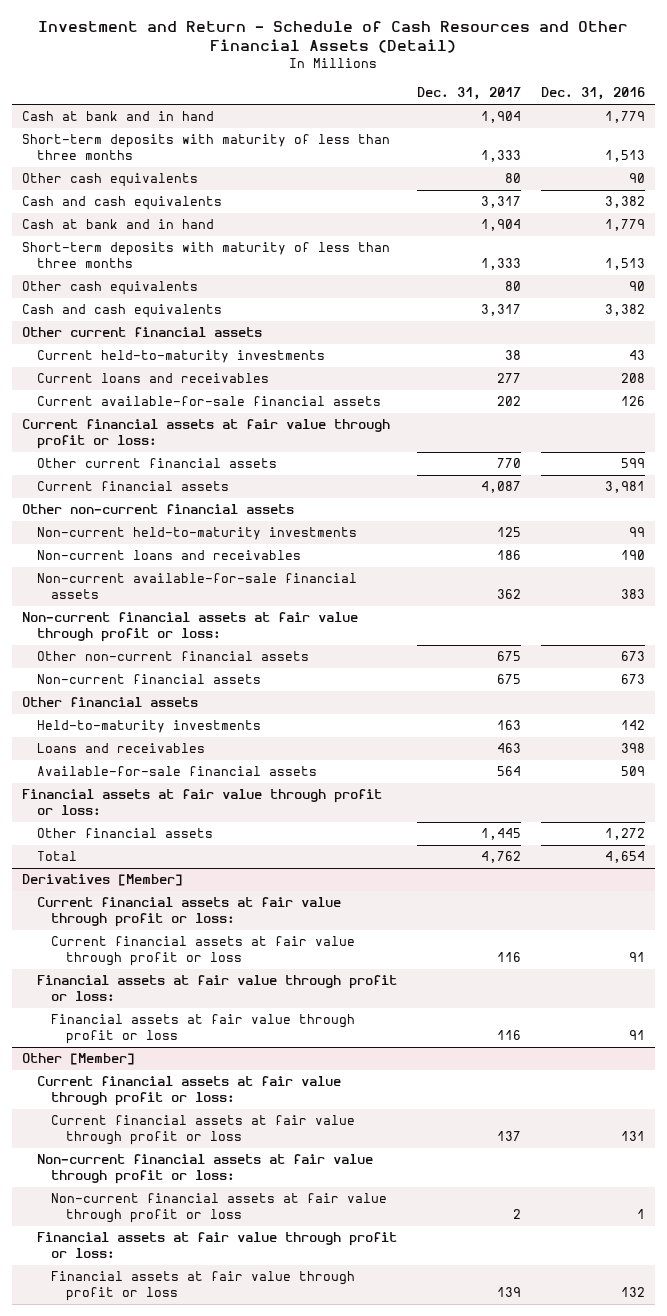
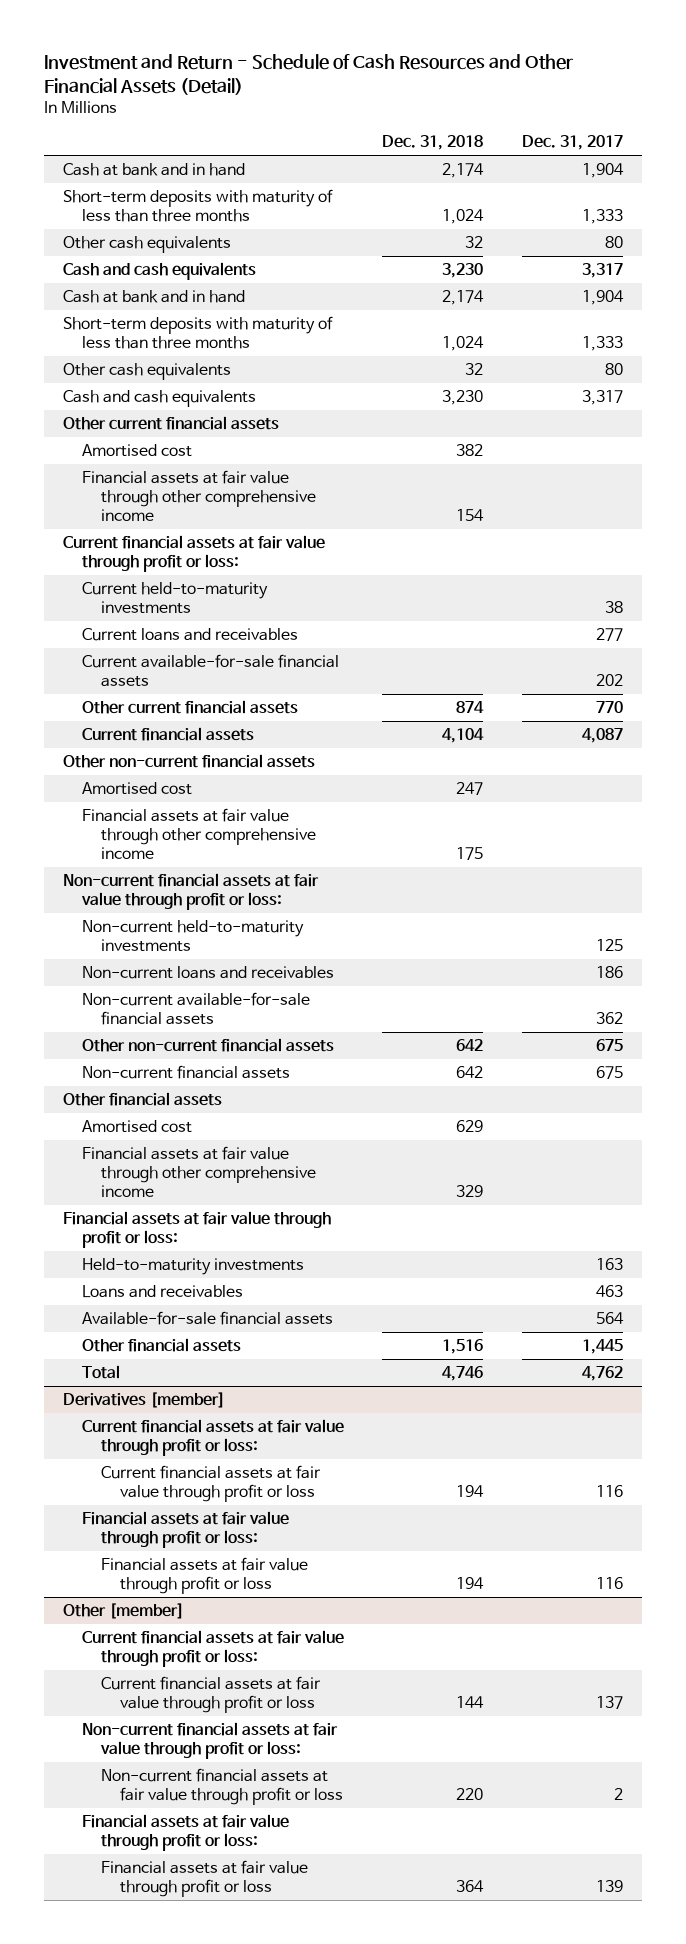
- | Dec. 31, 2017 | Dec. 31, 2016
+ | Dec. 31, 2018 | Dec. 31, 2017
+ Amortised cost | 382 |
+ Financial assets at fair value through other comprehensive income | 154 |
moved up: Current financial assets at fair value through profit or loss:
+ Amortised cost | 247 |
+ Financial assets at fair value through other comprehensive income | 175 |
moved up: Non-current financial assets at fair value through profit or loss:
+ Amortised cost | 629 |
+ Financial assets at fair value through other comprehensive income | 329 |
moved up: Financial assets at fair value through profit or loss:
- Derivatives [Member]
+ Derivatives [member]
- Other [Member]
+ Other [member]

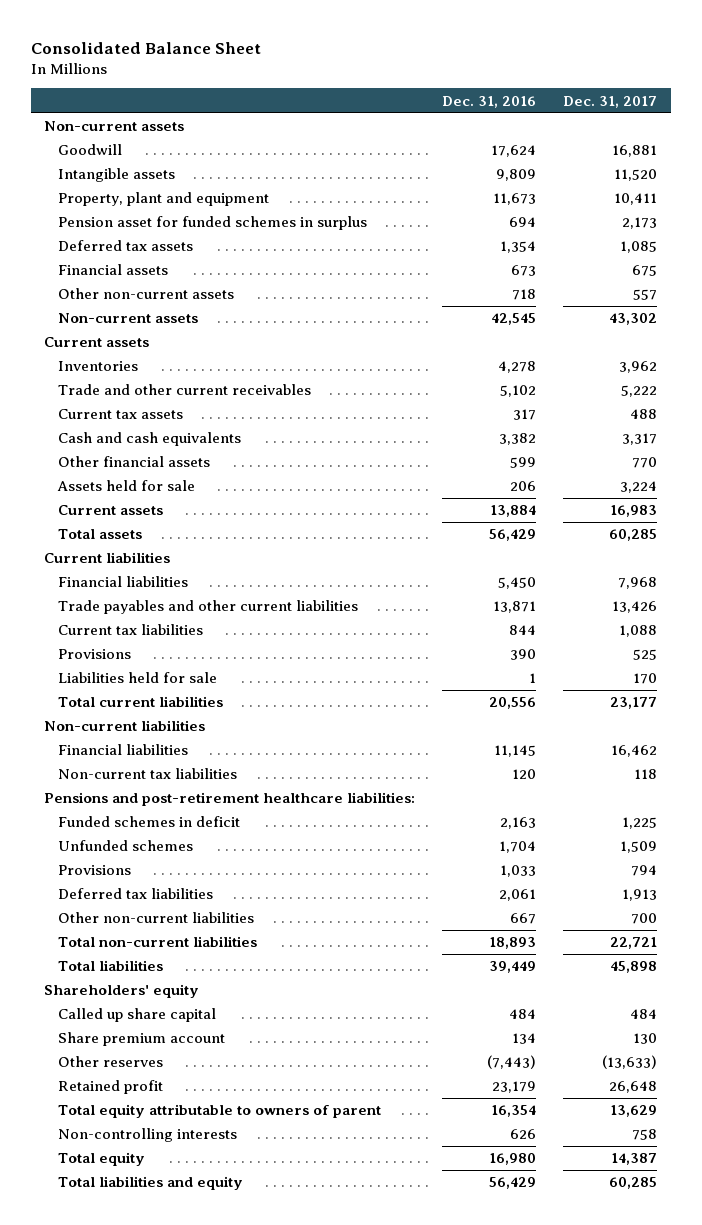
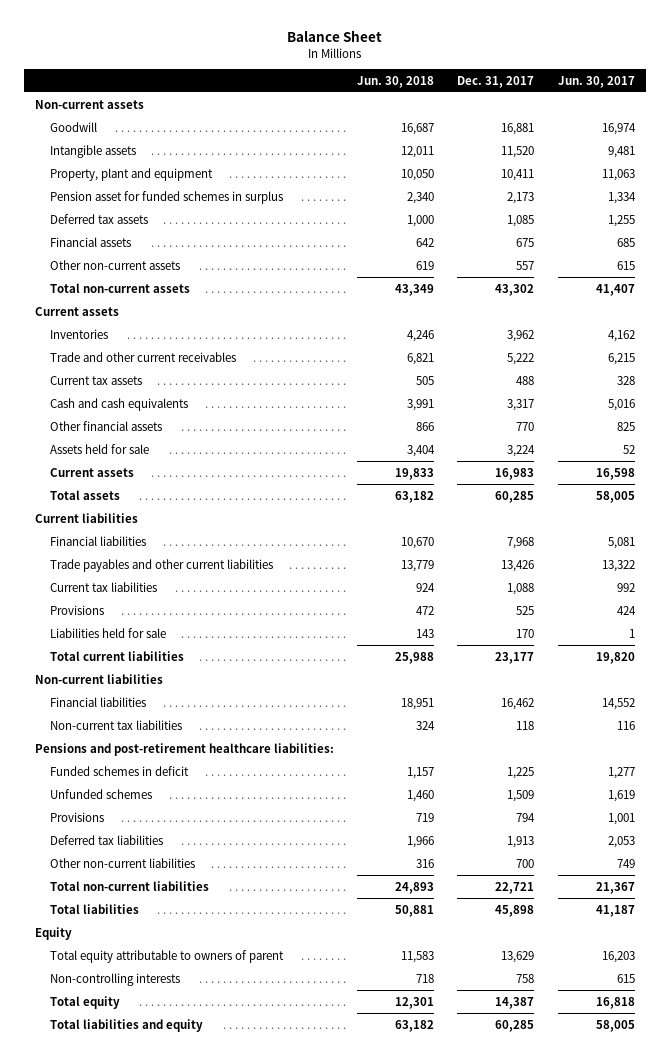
- Consolidated Balance Sheet
+ Balance Sheet
- | Dec. 31, 2016 | Dec. 31, 2017
+ | Jun. 30, 2018 | Dec. 31, 2017 | Jun. 30, 2017
- Non-current assets | 42,545 | 43,302
+ Total non-current assets | 43,349 | 43,302 | 41,407
- Shareholders' equity
- Called up share capital | 484 | 484
- Share premium account | 134 | 130
- Other reserves | (7,443) | (13,633)
- Retained profit | 23,179 | 26,648
+ Equity

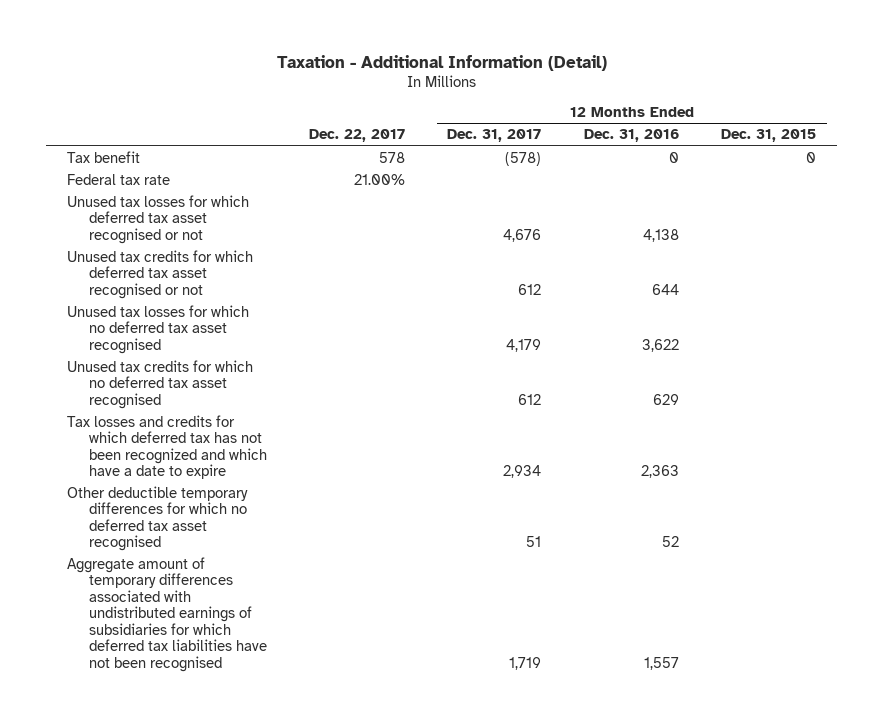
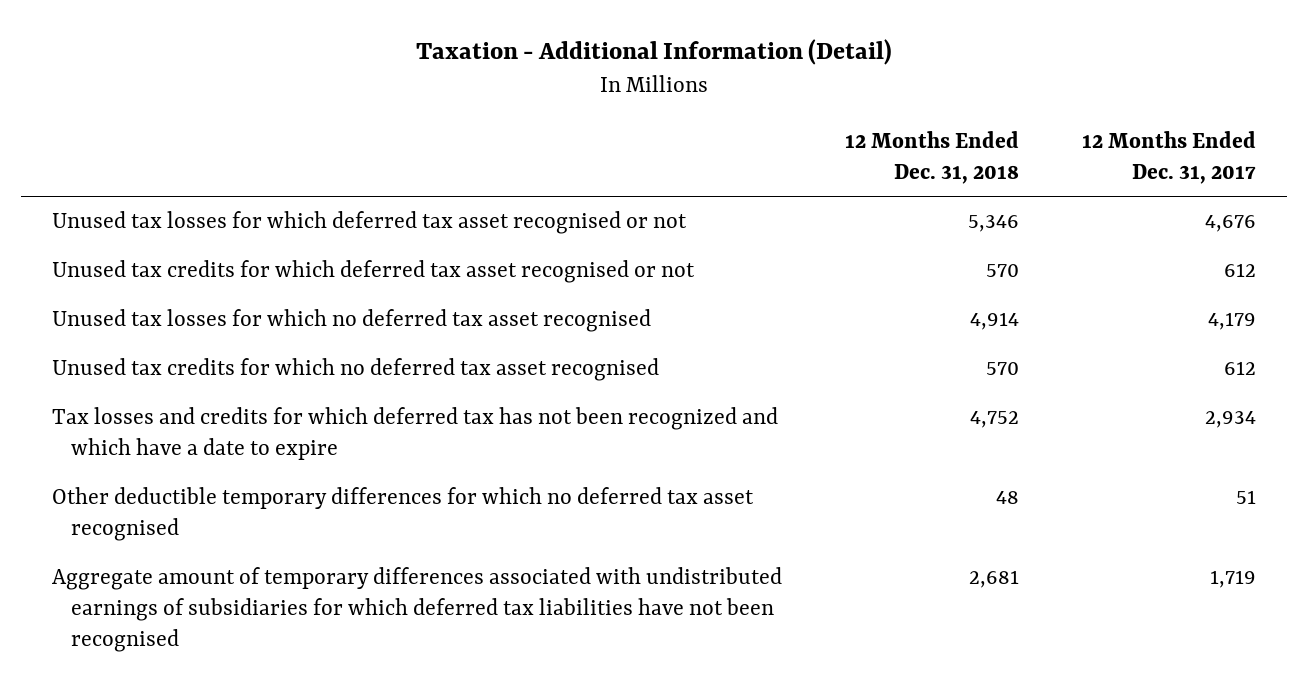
- | Dec. 22, 2017 | 12 Months Ended Dec. 31, 2017 | 12 Months Ended Dec. 31, 2016 | 12 Months Ended Dec. 31, 2015
+ | 12 Months Ended Dec. 31, 2018 | 12 Months Ended Dec. 31, 2017
- Tax benefit | 578 | (578) | 0 | 0
- Federal tax rate | 21.00% | | |

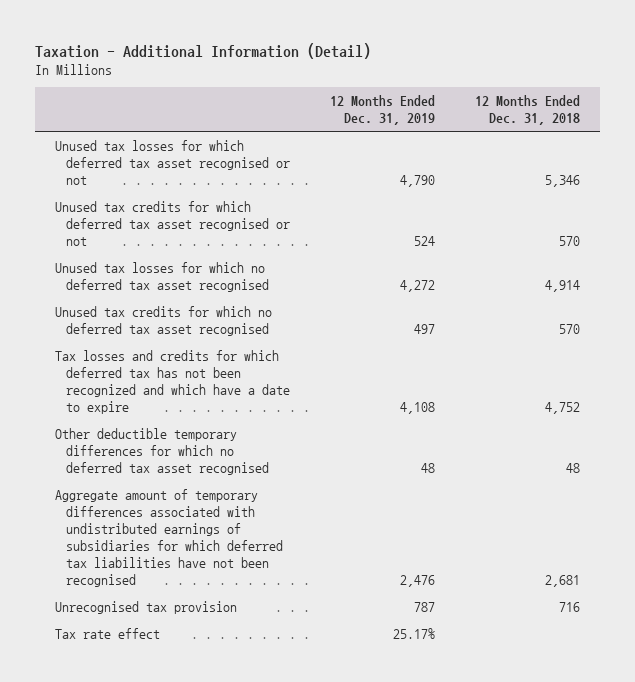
- | 12 Months Ended Dec. 31, 2018 | 12 Months Ended Dec. 31, 2017
+ | 12 Months Ended Dec. 31, 2019 | 12 Months Ended Dec. 31, 2018
+ Unrecognised tax provision | 787 | 716
+ Tax rate effect | 25.17% |

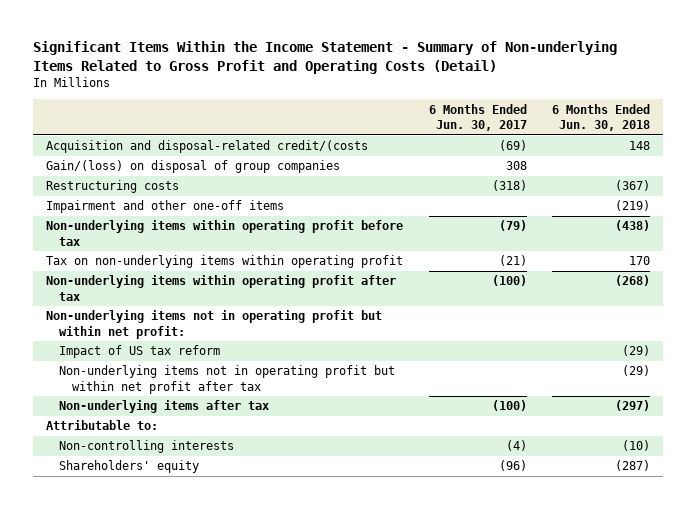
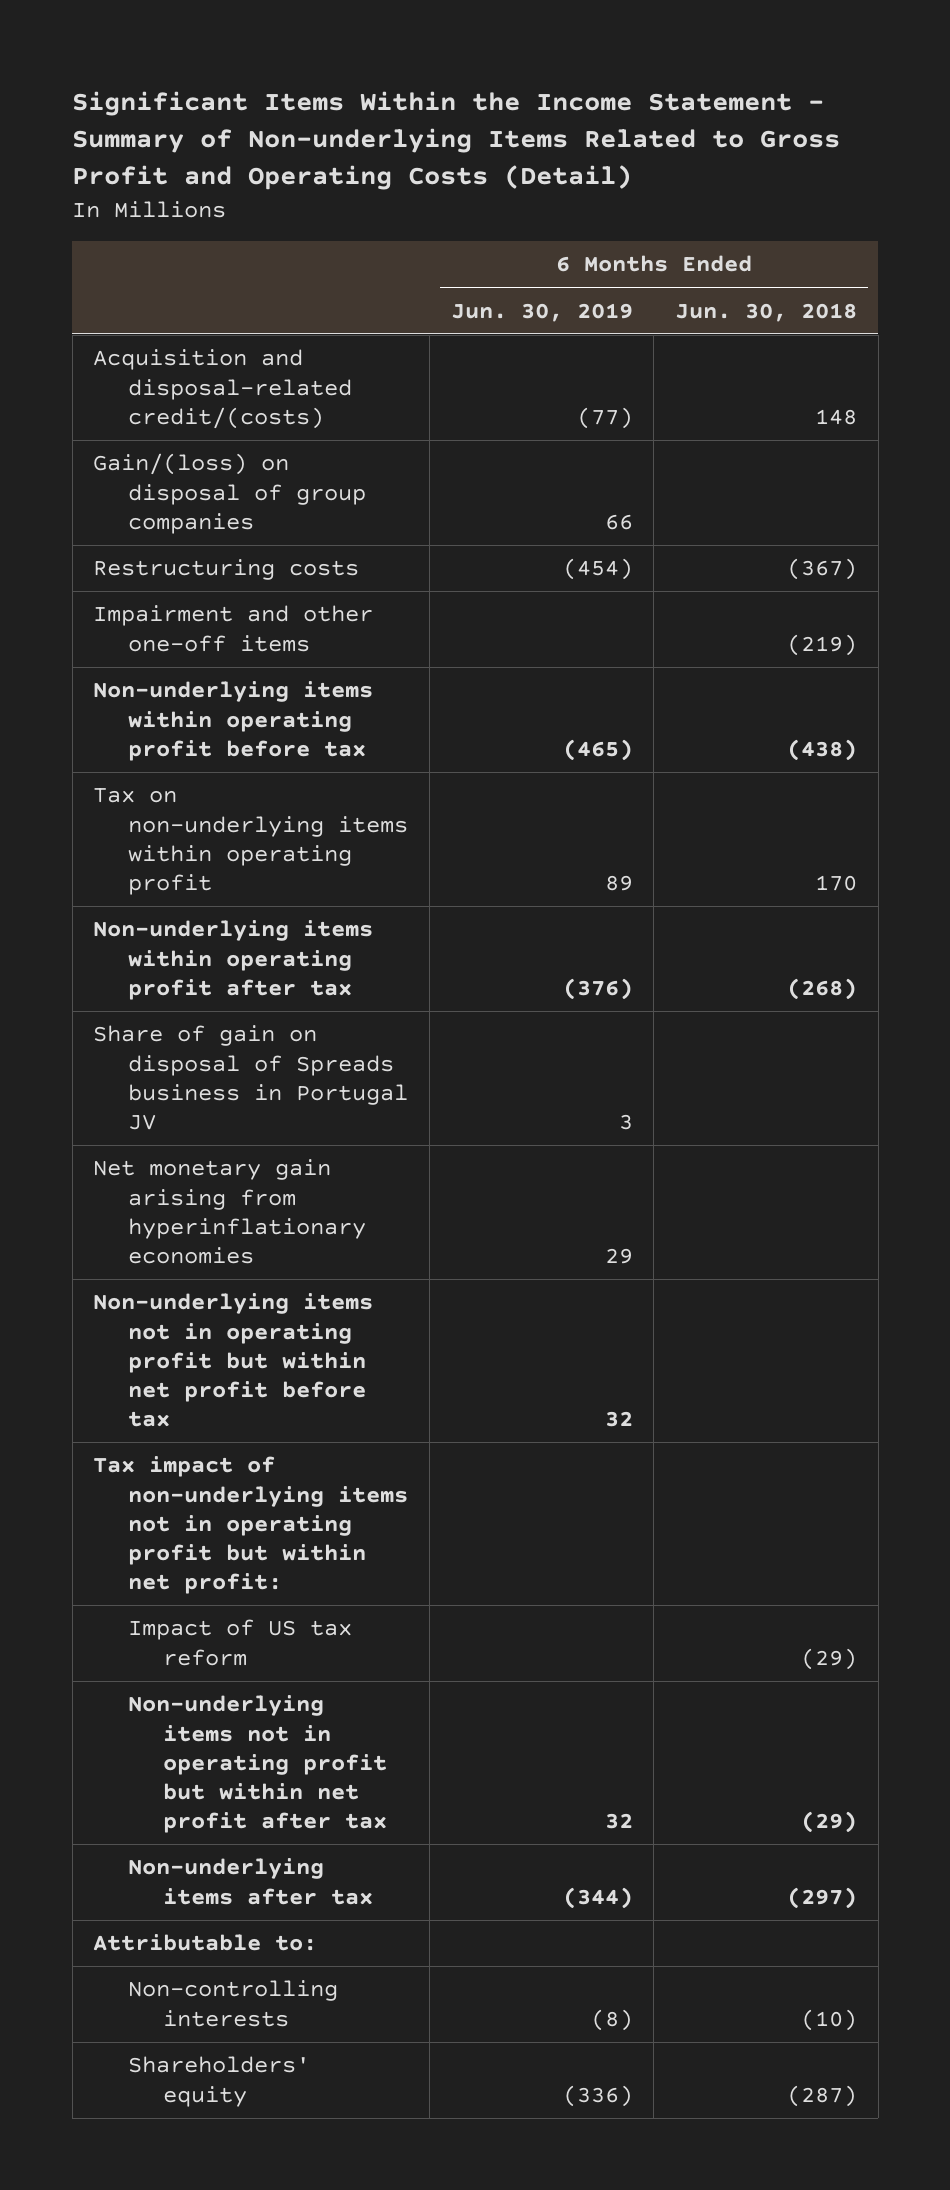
- | 6 Months Ended Jun. 30, 2017 | 6 Months Ended Jun. 30, 2018
+ | 6 Months Ended Jun. 30, 2019 | 6 Months Ended Jun. 30, 2018
- Acquisition and disposal-related credit/(costs | (69) | 148
+ Acquisition and disposal-related credit/(costs) | (77) | 148
- Non-underlying items not in operating profit but within net profit:
+ Share of gain on disposal of Spreads business in Portugal JV | 3 |
+ Net monetary gain arising from hyperinflationary economies | 29 |
+ Non-underlying items not in operating profit but within net profit before tax | 32 |
+ Tax impact of non-underlying items not in operating profit but within net profit:

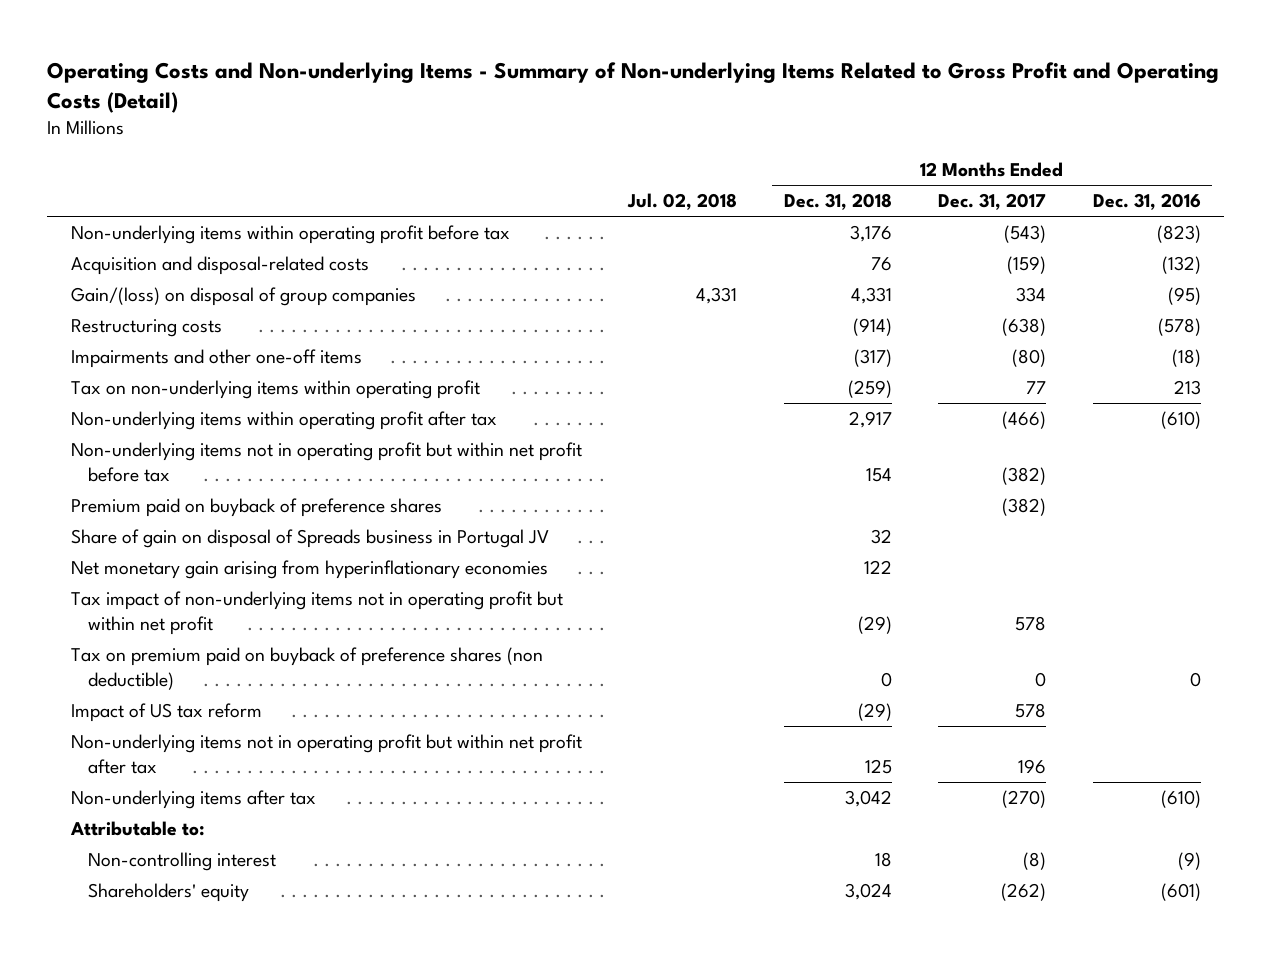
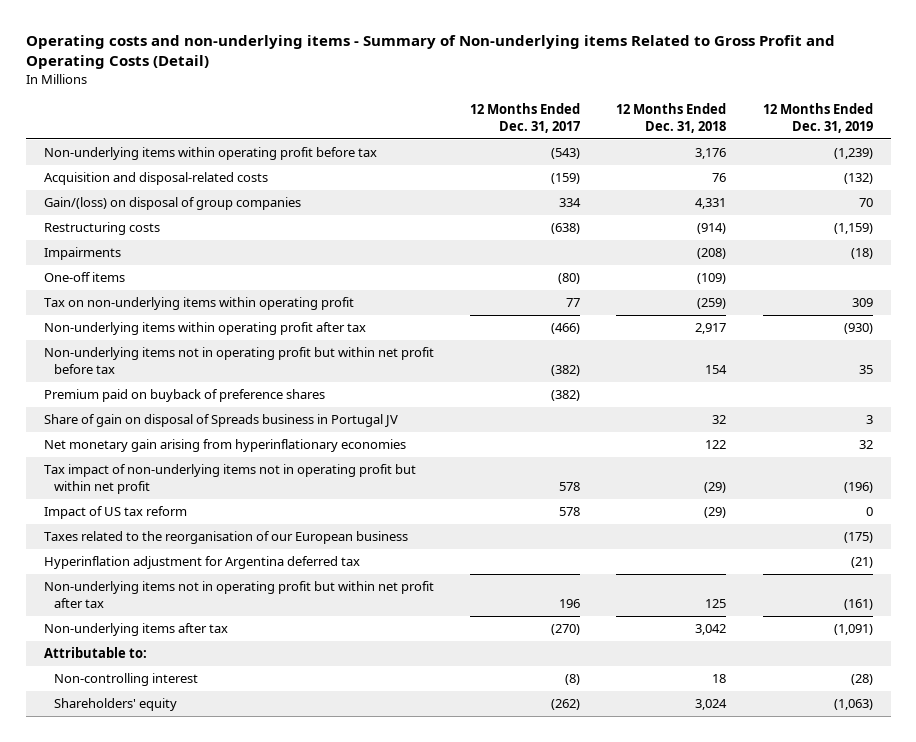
- Operating Costs and Non-underlying Items - Summary of Non-underlying Items Related to Gross Profit and Operating Costs (Detail)
+ Operating costs and non-underlying items - Summary of Non-underlying items Related to Gross Profit and Operating Costs (Detail)
- | Jul. 02, 2018 | 12 Months Ended Dec. 31, 2018 | 12 Months Ended Dec. 31, 2017 | 12 Months Ended Dec. 31, 2016
+ | 12 Months Ended Dec. 31, 2017 | 12 Months Ended Dec. 31, 2018 | 12 Months Ended Dec. 31, 2019
- Impairments and other one-off items | | (317) | (80) | (18)
+ Impairments | | (208) | (18)
+ One-off items | (80) | (109) |
- Tax on premium paid on buyback of preference shares (non deductible) | | 0 | 0 | 0
+ Taxes related to the reorganisation of our European business | | | (175)
+ Hyperinflation adjustment for Argentina deferred tax | | | (21)

